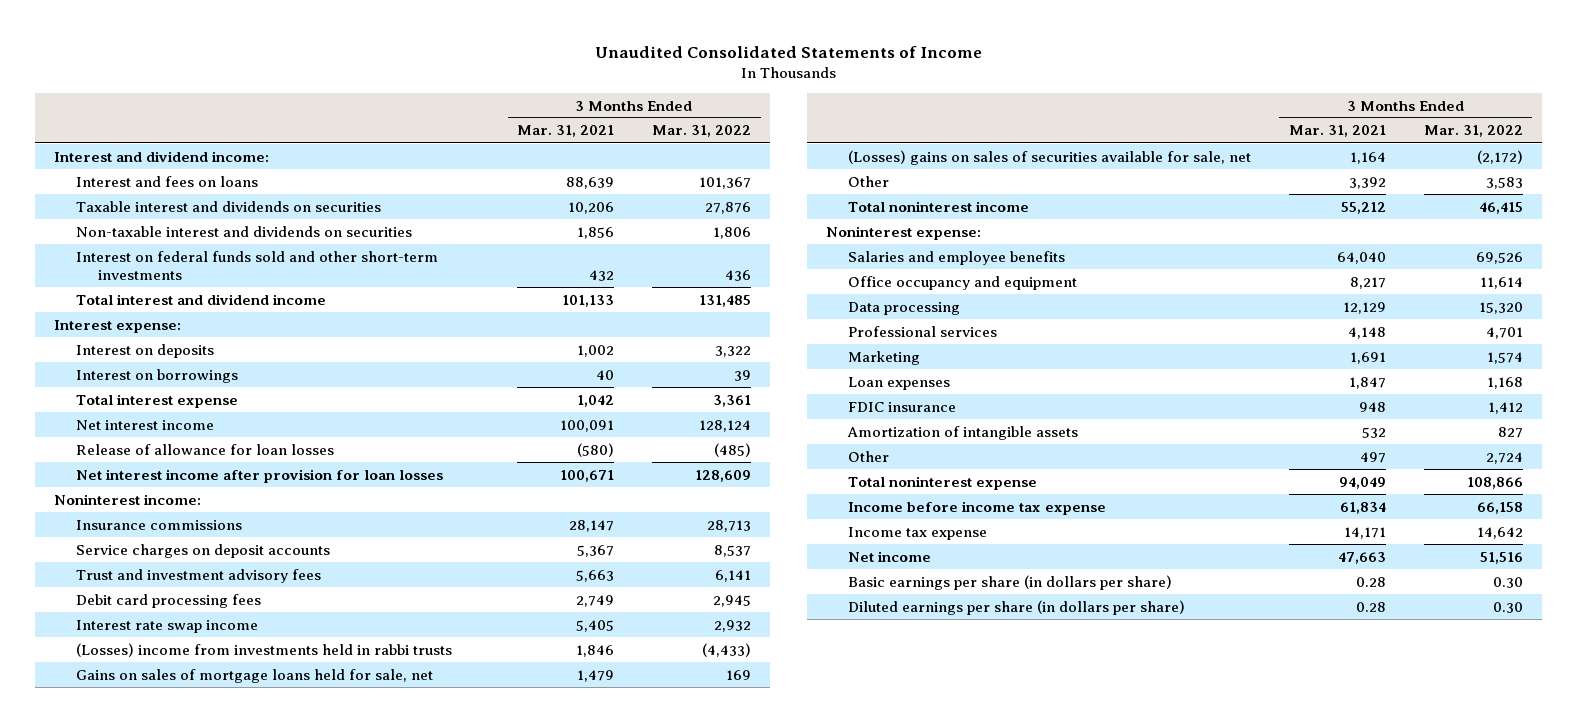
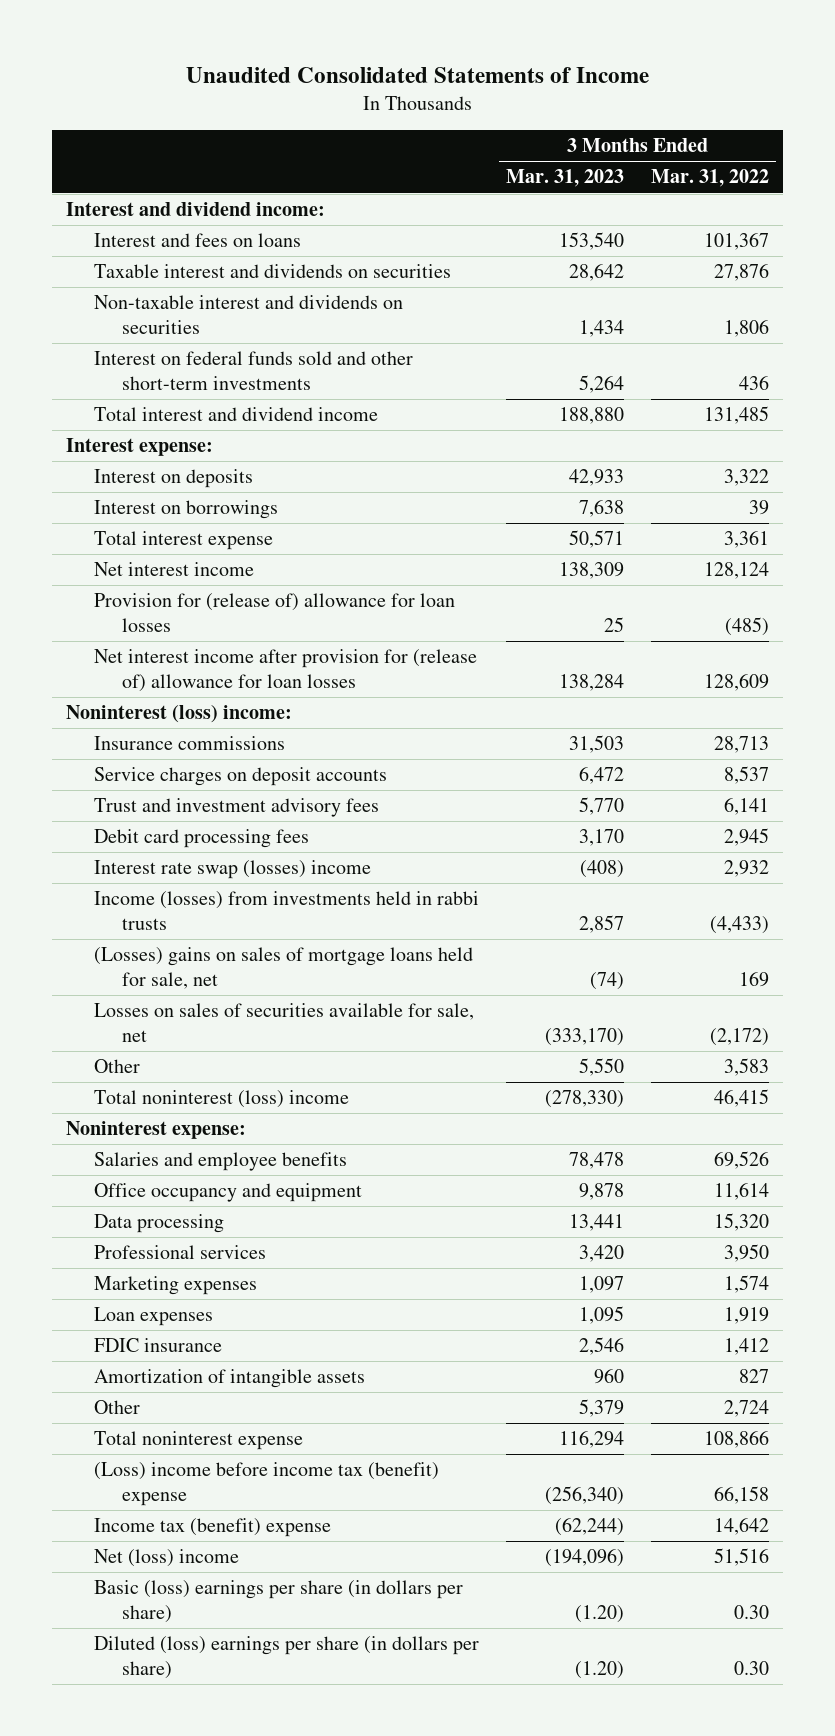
- | 3 Months Ended Mar. 31, 2021 | 3 Months Ended Mar. 31, 2022
+ | 3 Months Ended Mar. 31, 2023 | 3 Months Ended Mar. 31, 2022
- Release of allowance for loan losses | (580) | (485)
- Net interest income after provision for loan losses | 100,671 | 128,609
- Noninterest income:
+ Provision for (release of) allowance for loan losses | 25 | (485)
+ Net interest income after provision for (release of) allowance for loan losses | 138,284 | 128,609
+ Noninterest (loss) income:
- Interest rate swap income | 5,405 | 2,932
- (Losses) income from investments held in rabbi trusts | 1,846 | (4,433)
- Gains on sales of mortgage loans held for sale, net | 1,479 | 169
- (Losses) gains on sales of securities available for sale, net | 1,164 | (2,172)
+ Interest rate swap (losses) income | (408) | 2,932
+ Income (losses) from investments held in rabbi trusts | 2,857 | (4,433)
+ (Losses) gains on sales of mortgage loans held for sale, net | (74) | 169
+ Losses on sales of securities available for sale, net | (333,170) | (2,172)
- Total noninterest income | 55,212 | 46,415
+ Total noninterest (loss) income | (278,330) | 46,415
- Professional services | 4,148 | 4,701
- Marketing | 1,691 | 1,574
- Loan expenses | 1,847 | 1,168
+ Professional services | 3,420 | 3,950
+ Marketing expenses | 1,097 | 1,574
+ Loan expenses | 1,095 | 1,919
- Income before income tax expense | 61,834 | 66,158
- Income tax expense | 14,171 | 14,642
- Net income | 47,663 | 51,516
- Basic earnings per share (in dollars per share) | 0.28 | 0.30
- Diluted earnings per share (in dollars per share) | 0.28 | 0.30
+ (Loss) income before income tax (benefit) expense | (256,340) | 66,158
+ Income tax (benefit) expense | (62,244) | 14,642
+ Net (loss) income | (194,096) | 51,516
+ Basic (loss) earnings per share (in dollars per share) | (1.20) | 0.30
+ Diluted (loss) earnings per share (in dollars per share) | (1.20) | 0.30

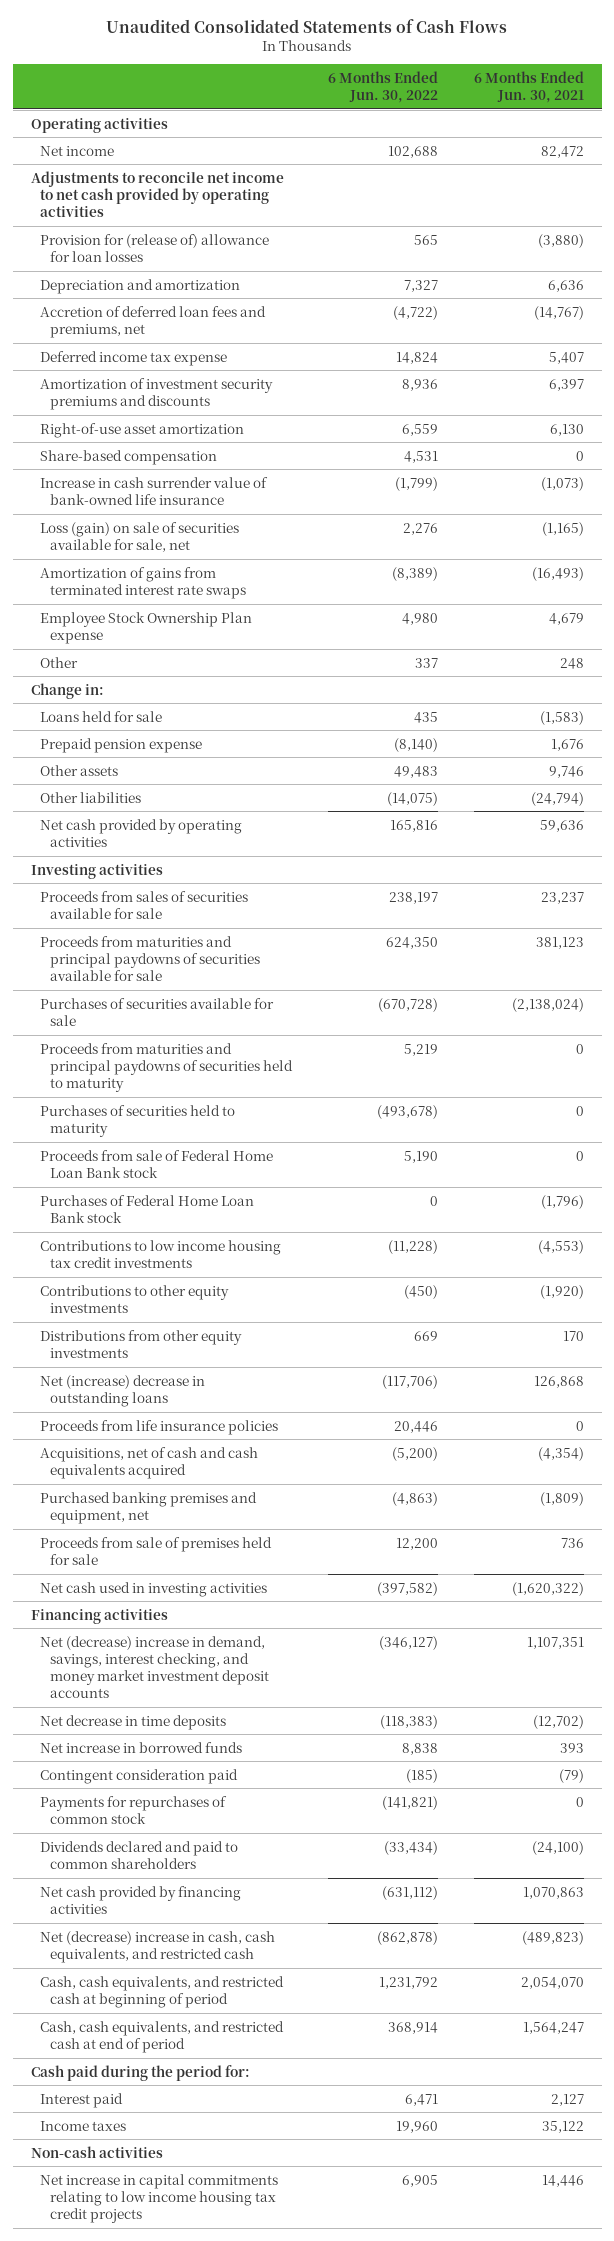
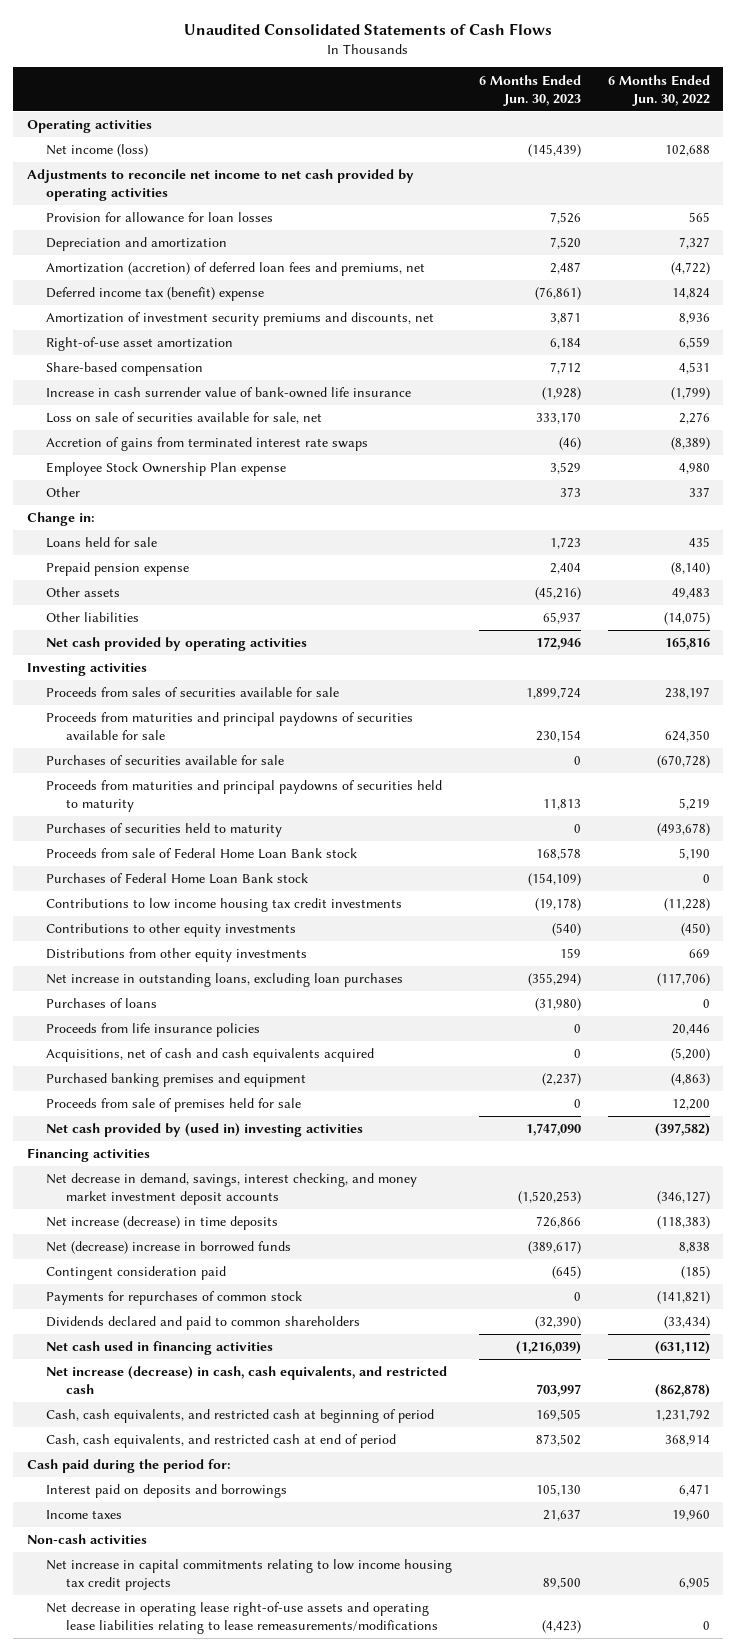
- | 6 Months Ended Jun. 30, 2022 | 6 Months Ended Jun. 30, 2021
+ | 6 Months Ended Jun. 30, 2023 | 6 Months Ended Jun. 30, 2022
- Net income | 102,688 | 82,472
+ Net income (loss) | (145,439) | 102,688
- Provision for (release of) allowance for loan losses | 565 | (3,880)
+ Provision for allowance for loan losses | 7,526 | 565
- Accretion of deferred loan fees and premiums, net | (4,722) | (14,767)
- Deferred income tax expense | 14,824 | 5,407
- Amortization of investment security premiums and discounts | 8,936 | 6,397
+ Amortization (accretion) of deferred loan fees and premiums, net | 2,487 | (4,722)
+ Deferred income tax (benefit) expense | (76,861) | 14,824
+ Amortization of investment security premiums and discounts, net | 3,871 | 8,936
- Loss (gain) on sale of securities available for sale, net | 2,276 | (1,165)
- Amortization of gains from terminated interest rate swaps | (8,389) | (16,493)
+ Loss on sale of securities available for sale, net | 333,170 | 2,276
+ Accretion of gains from terminated interest rate swaps | (46) | (8,389)
- Net (increase) decrease in outstanding loans | (117,706) | 126,868
+ Net increase in outstanding loans, excluding loan purchases | (355,294) | (117,706)
+ Purchases of loans | (31,980) | 0
- Purchased banking premises and equipment, net | (4,863) | (1,809)
+ Purchased banking premises and equipment | (2,237) | (4,863)
- Net cash used in investing activities | (397,582) | (1,620,322)
+ Net cash provided by (used in) investing activities | 1,747,090 | (397,582)
- Net (decrease) increase in demand, savings, interest checking, and money market investment deposit accounts | (346,127) | 1,107,351
- Net decrease in time deposits | (118,383) | (12,702)
- Net increase in borrowed funds | 8,838 | 393
+ Net decrease in demand, savings, interest checking, and money market investment deposit accounts | (1,520,253) | (346,127)
+ Net increase (decrease) in time deposits | 726,866 | (118,383)
+ Net (decrease) increase in borrowed funds | (389,617) | 8,838
- Net cash provided by financing activities | (631,112) | 1,070,863
- Net (decrease) increase in cash, cash equivalents, and restricted cash | (862,878) | (489,823)
+ Net cash used in financing activities | (1,216,039) | (631,112)
+ Net increase (decrease) in cash, cash equivalents, and restricted cash | 703,997 | (862,878)
- Interest paid | 6,471 | 2,127
+ Interest paid on deposits and borrowings | 105,130 | 6,471
+ Net decrease in operating lease right-of-use assets and operating lease liabilities relating to lease remeasurements/modifications | (4,423) | 0

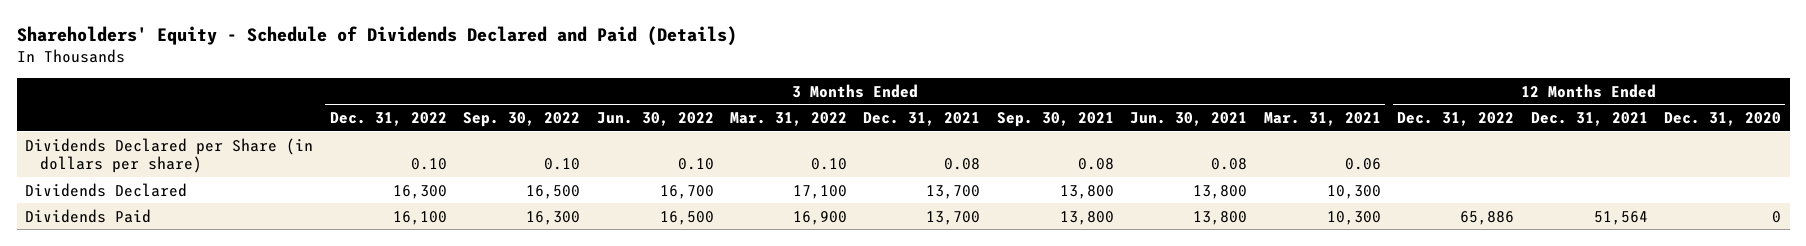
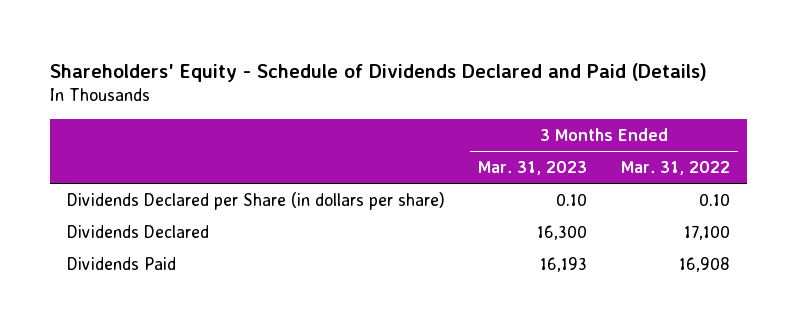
- | 3 Months Ended Dec. 31, 2022 | 3 Months Ended Sep. 30, 2022 | 3 Months Ended Jun. 30, 2022 | 3 Months Ended Mar. 31, 2022 | 3 Months Ended Dec. 31, 2021 | 3 Months Ended Sep. 30, 2021 | 3 Months Ended Jun. 30, 2021 | 3 Months Ended Mar. 31, 2021 | 12 Months Ended Dec. 31, 2022 | 12 Months Ended Dec. 31, 2021 | 12 Months Ended Dec. 31, 2020
+ | 3 Months Ended Mar. 31, 2023 | 3 Months Ended Mar. 31, 2022
- Dividends Paid | 16,100 | 16,300 | 16,500 | 16,900 | 13,700 | 13,800 | 13,800 | 10,300 | 65,886 | 51,564 | 0
+ Dividends Paid | 16,193 | 16,908

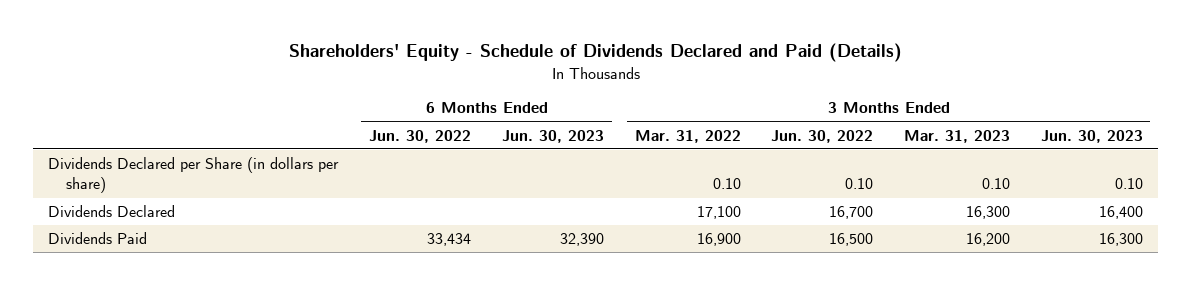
- | 3 Months Ended Mar. 31, 2023 | 3 Months Ended Mar. 31, 2022
+ | 6 Months Ended Jun. 30, 2022 | 6 Months Ended Jun. 30, 2023 | 3 Months Ended Mar. 31, 2022 | 3 Months Ended Jun. 30, 2022 | 3 Months Ended Mar. 31, 2023 | 3 Months Ended Jun. 30, 2023
- Dividends Paid | 16,193 | 16,908
+ Dividends Paid | 33,434 | 32,390 | 16,900 | 16,500 | 16,200 | 16,300

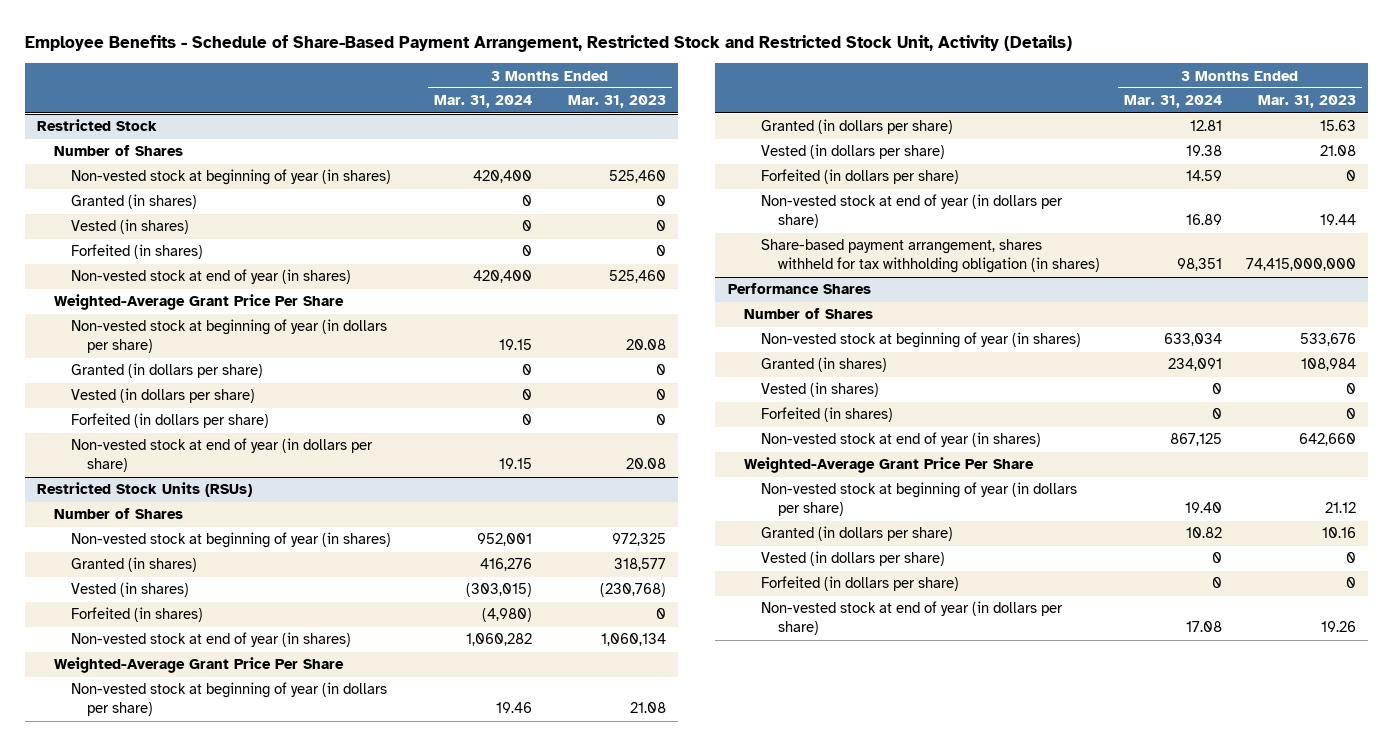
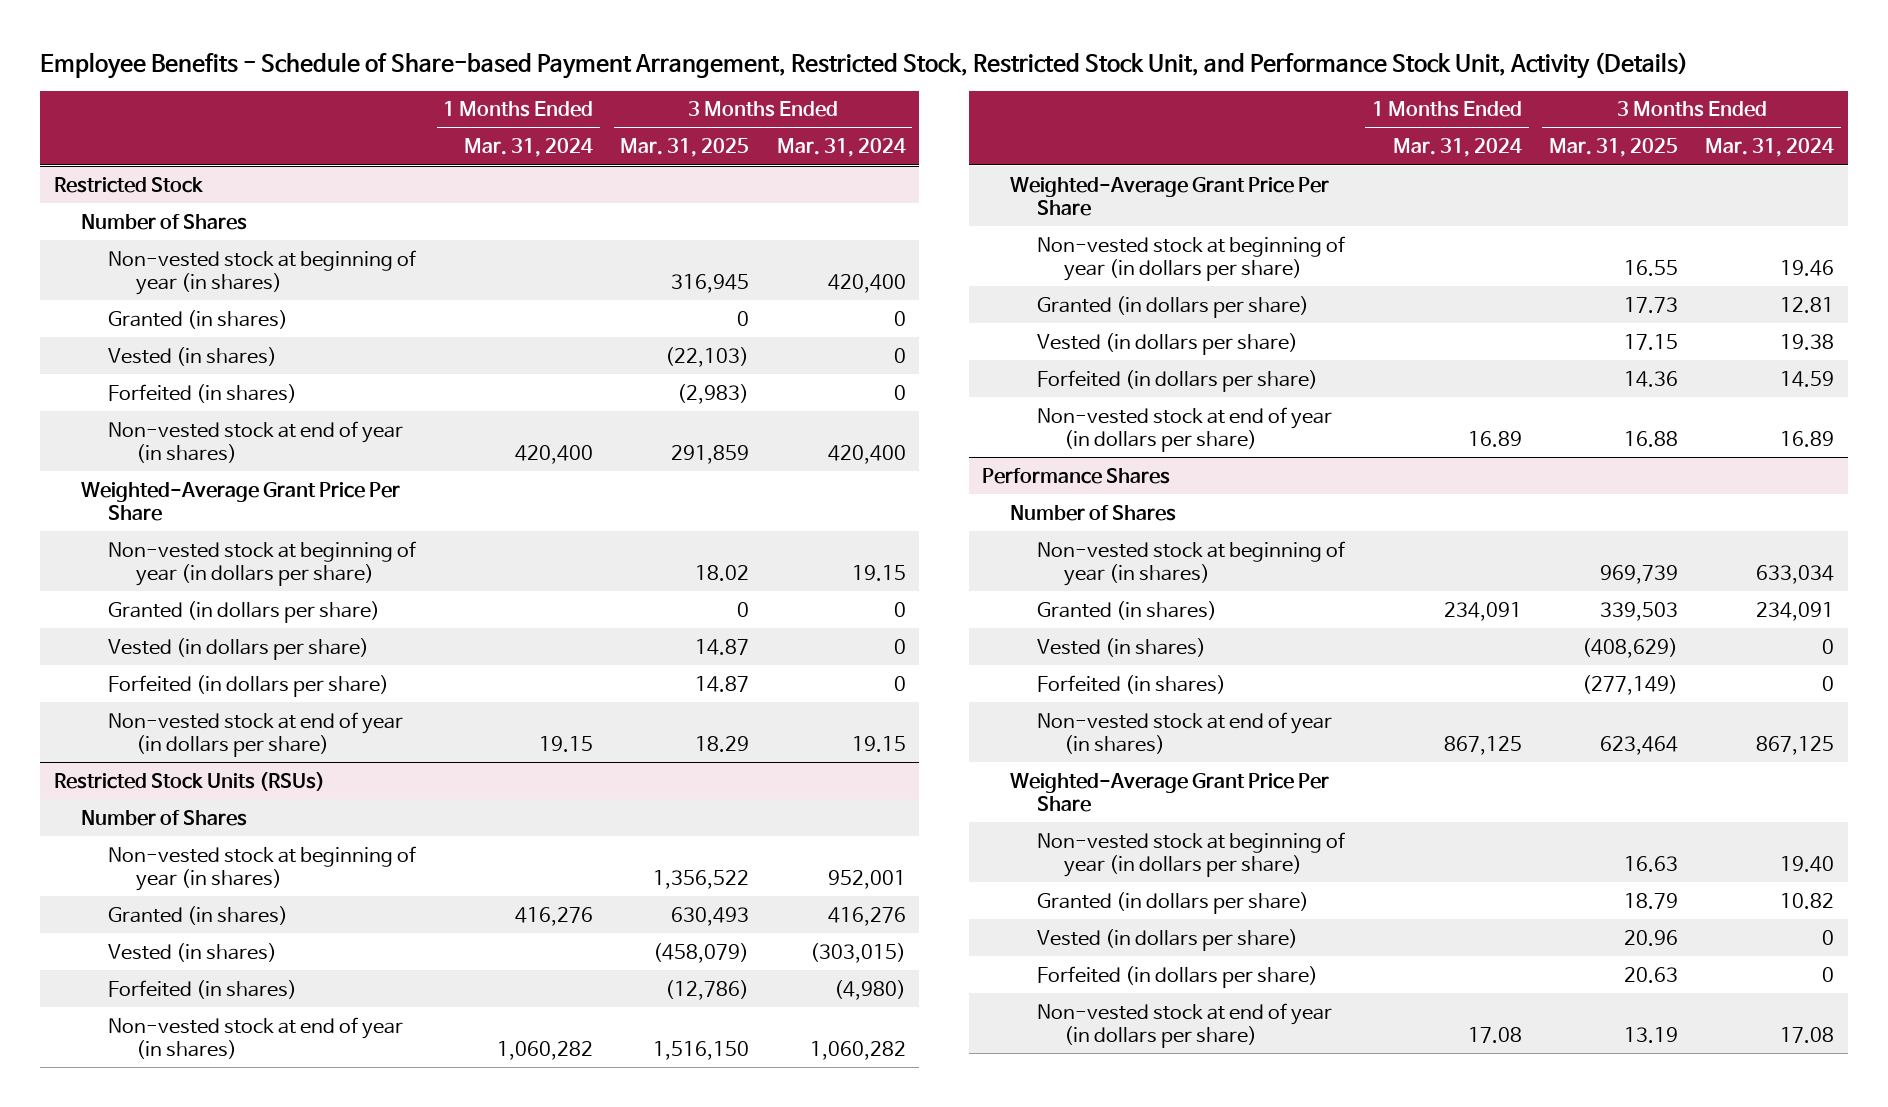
- Employee Benefits - Schedule of Share-Based Payment Arrangement, Restricted Stock and Restricted Stock Unit, Activity (Details)
+ Employee Benefits - Schedule of Share-based Payment Arrangement, Restricted Stock, Restricted Stock Unit, and Performance Stock Unit, Activity (Details)
- | 3 Months Ended Mar. 31, 2024 | 3 Months Ended Mar. 31, 2023
+ | 1 Months Ended Mar. 31, 2024 | 3 Months Ended Mar. 31, 2025 | 3 Months Ended Mar. 31, 2024
@ Restricted Stock Units (RSUs)
- Share-based payment arrangement, shares withheld for tax withholding obligation (in shares) | 98,351 | 74,415,000,000

